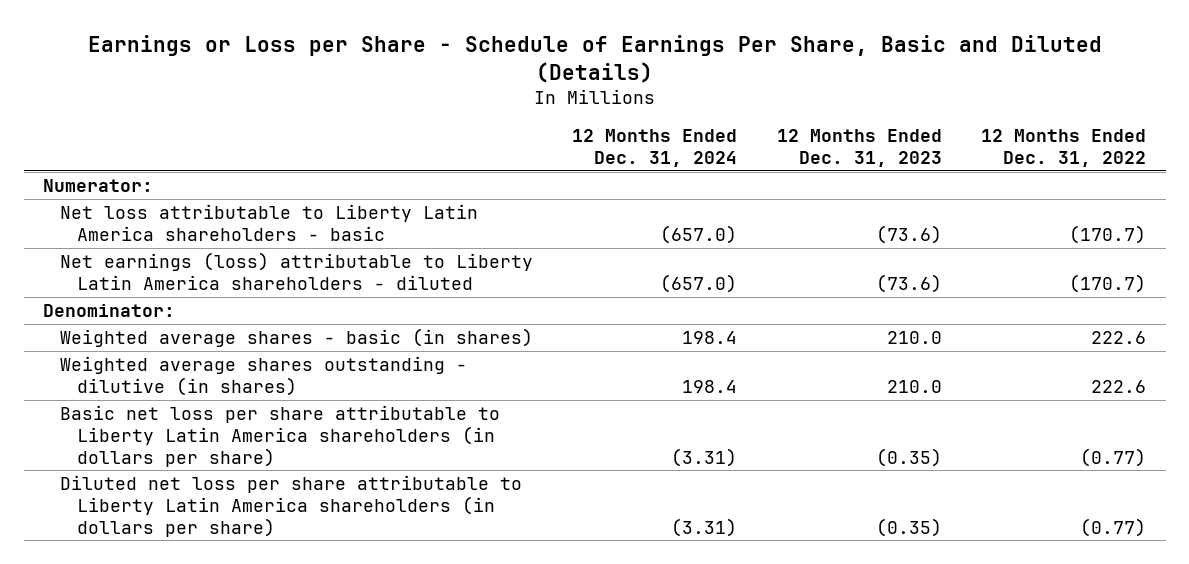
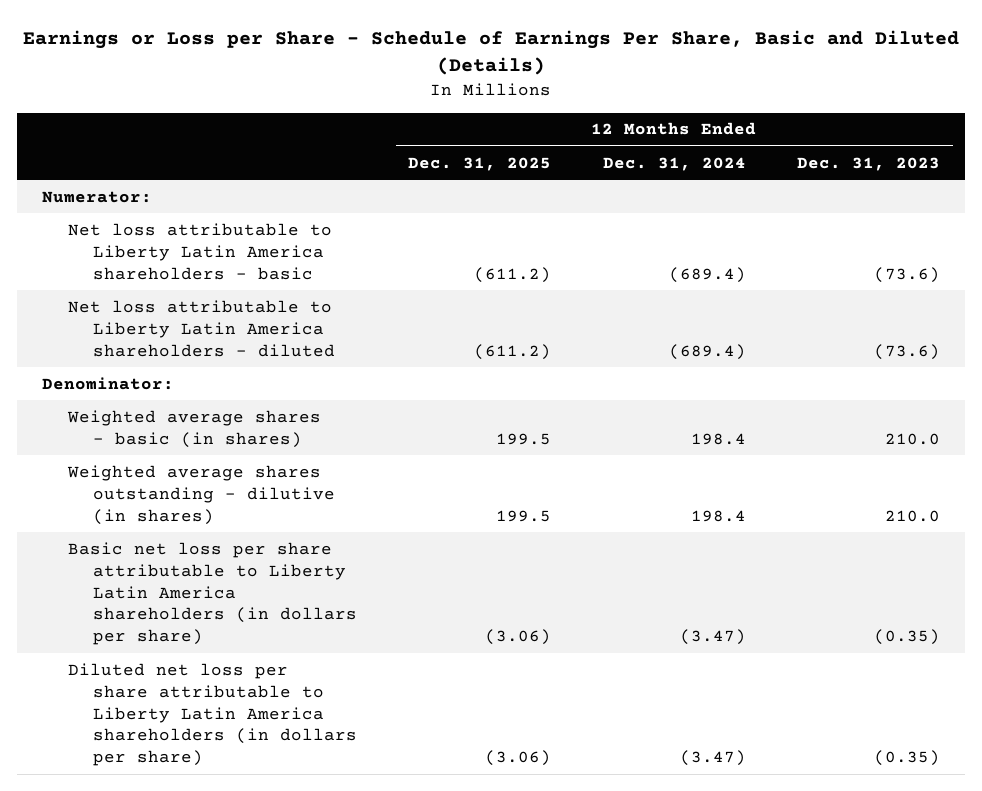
- | 12 Months Ended Dec. 31, 2024 | 12 Months Ended Dec. 31, 2023 | 12 Months Ended Dec. 31, 2022
+ | 12 Months Ended Dec. 31, 2025 | 12 Months Ended Dec. 31, 2024 | 12 Months Ended Dec. 31, 2023
- Net loss attributable to Liberty Latin America shareholders - basic | (657.0) | (73.6) | (170.7)
- Net earnings (loss) attributable to Liberty Latin America shareholders - diluted | (657.0) | (73.6) | (170.7)
+ Net loss attributable to Liberty Latin America shareholders - basic | (611.2) | (689.4) | (73.6)
+ Net loss attributable to Liberty Latin America shareholders - diluted | (611.2) | (689.4) | (73.6)
- Basic net loss per share attributable to Liberty Latin America shareholders (in dollars per share) | (3.31) | (0.35) | (0.77)
- Diluted net loss per share attributable to Liberty Latin America shareholders (in dollars per share) | (3.31) | (0.35) | (0.77)
+ Basic net loss per share attributable to Liberty Latin America shareholders (in dollars per share) | (3.06) | (3.47) | (0.35)
+ Diluted net loss per share attributable to Liberty Latin America shareholders (in dollars per share) | (3.06) | (3.47) | (0.35)

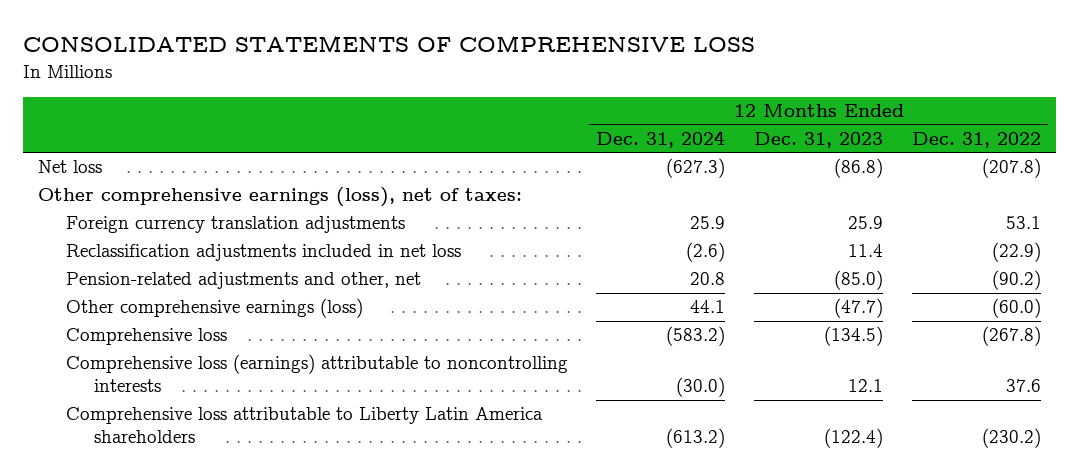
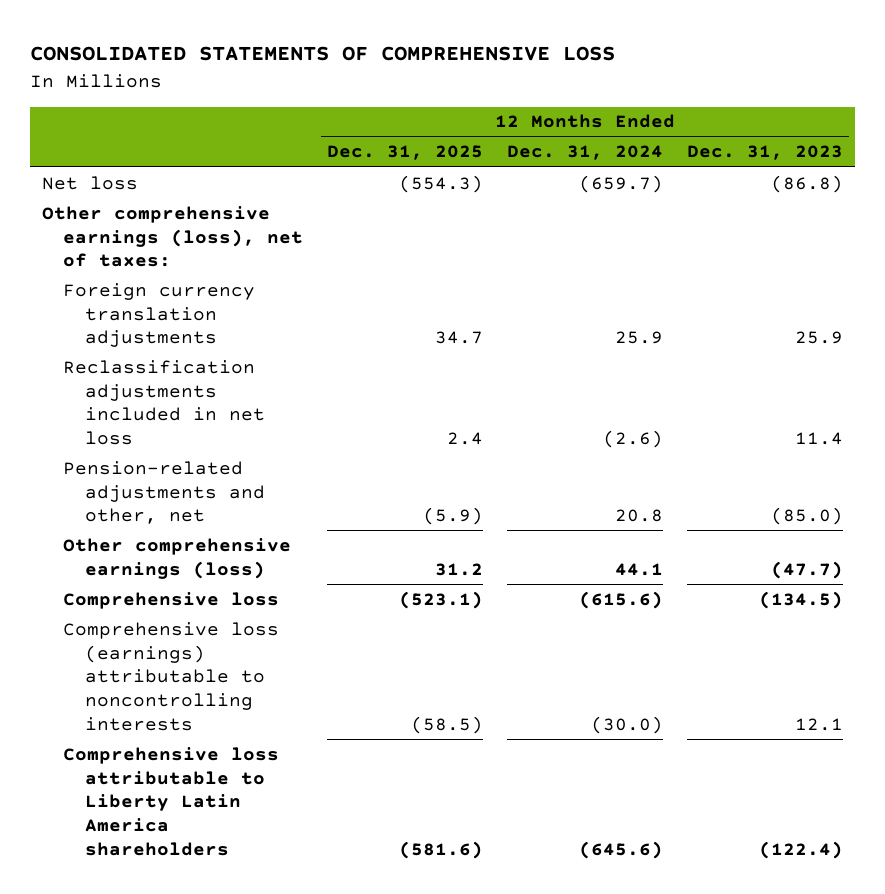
- | 12 Months Ended Dec. 31, 2024 | 12 Months Ended Dec. 31, 2023 | 12 Months Ended Dec. 31, 2022
+ | 12 Months Ended Dec. 31, 2025 | 12 Months Ended Dec. 31, 2024 | 12 Months Ended Dec. 31, 2023
- Net loss | (627.3) | (86.8) | (207.8)
+ Net loss | (554.3) | (659.7) | (86.8)
- Comprehensive loss | (583.2) | (134.5) | (267.8)
+ Comprehensive loss | (523.1) | (615.6) | (134.5)
- Comprehensive loss attributable to Liberty Latin America shareholders | (613.2) | (122.4) | (230.2)
+ Comprehensive loss attributable to Liberty Latin America shareholders | (581.6) | (645.6) | (122.4)

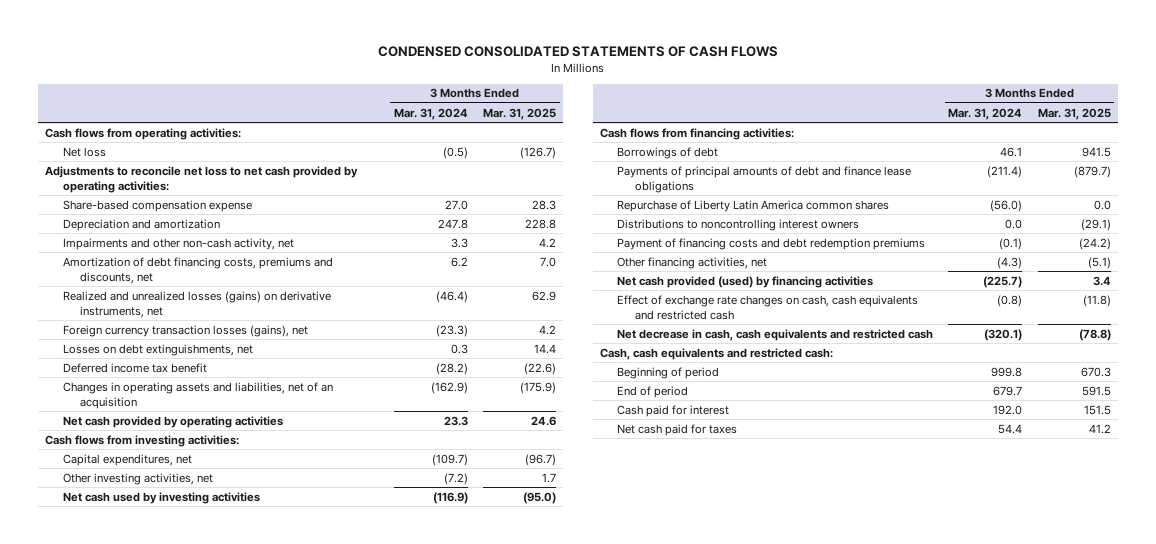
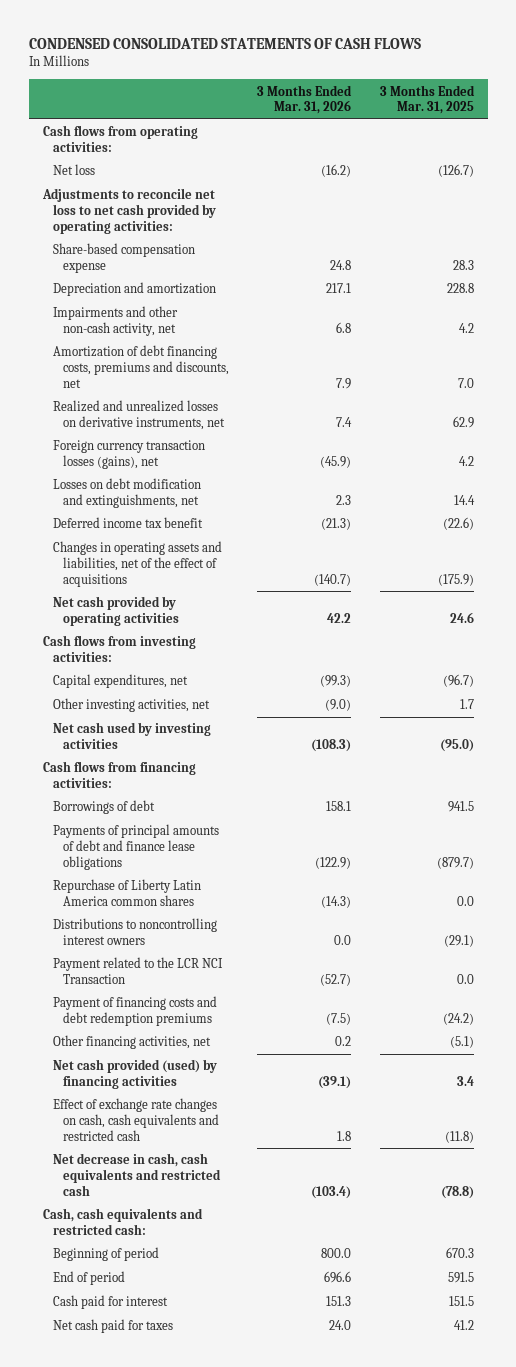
- | 3 Months Ended Mar. 31, 2024 | 3 Months Ended Mar. 31, 2025
+ | 3 Months Ended Mar. 31, 2026 | 3 Months Ended Mar. 31, 2025
- Realized and unrealized losses (gains) on derivative instruments, net | (46.4) | 62.9
+ Realized and unrealized losses on derivative instruments, net | 7.4 | 62.9
- Losses on debt extinguishments, net | 0.3 | 14.4
+ Losses on debt modification and extinguishments, net | 2.3 | 14.4
- Changes in operating assets and liabilities, net of an acquisition | (162.9) | (175.9)
+ Changes in operating assets and liabilities, net of the effect of acquisitions | (140.7) | (175.9)
+ Payment related to the LCR NCI Transaction | (52.7) | 0.0

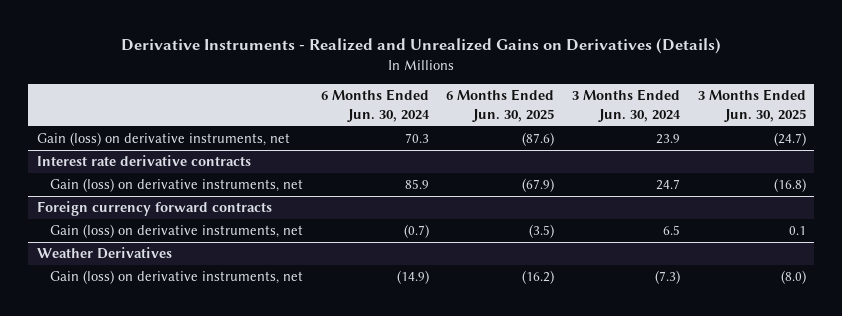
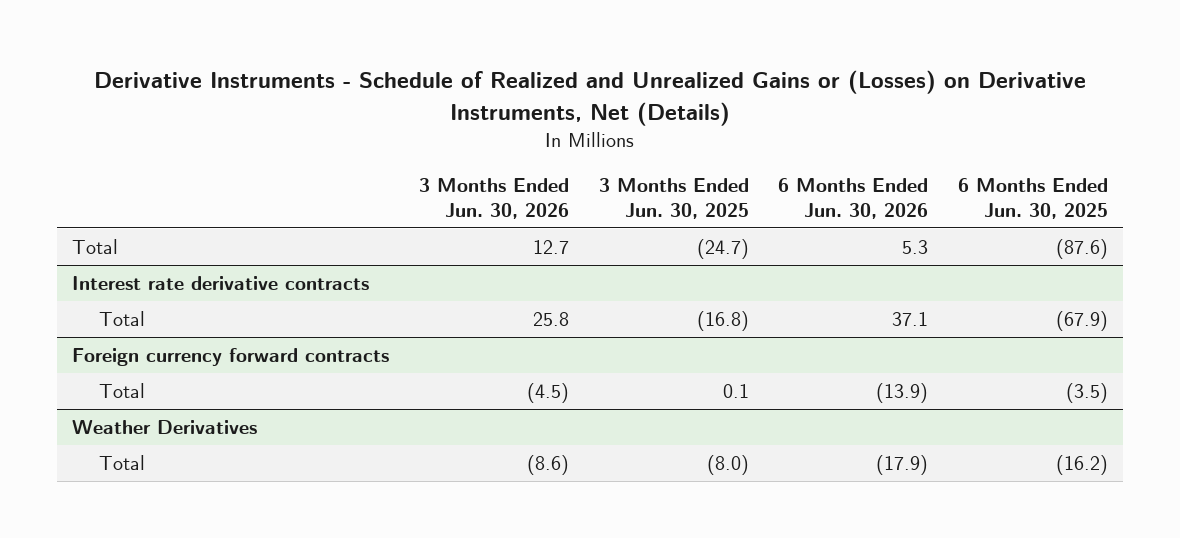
- Derivative Instruments - Realized and Unrealized Gains on Derivatives (Details)
+ Derivative Instruments - Schedule of Realized and Unrealized Gains or (Losses) on Derivative Instruments, Net (Details)
- | 6 Months Ended Jun. 30, 2024 | 6 Months Ended Jun. 30, 2025 | 3 Months Ended Jun. 30, 2024 | 3 Months Ended Jun. 30, 2025
+ | 3 Months Ended Jun. 30, 2026 | 3 Months Ended Jun. 30, 2025 | 6 Months Ended Jun. 30, 2026 | 6 Months Ended Jun. 30, 2025
- Gain (loss) on derivative instruments, net | 70.3 | (87.6) | 23.9 | (24.7)
+ Total | 12.7 | (24.7) | 5.3 | (87.6)
@ Interest rate derivative contracts
- Gain (loss) on derivative instruments, net | 85.9 | (67.9) | 24.7 | (16.8)
+ Total | 25.8 | (16.8) | 37.1 | (67.9)
@ Foreign currency forward contracts
- Gain (loss) on derivative instruments, net | (0.7) | (3.5) | 6.5 | 0.1
+ Total | (4.5) | 0.1 | (13.9) | (3.5)
@ Weather Derivatives
- Gain (loss) on derivative instruments, net | (14.9) | (16.2) | (7.3) | (8.0)
+ Total | (8.6) | (8.0) | (17.9) | (16.2)

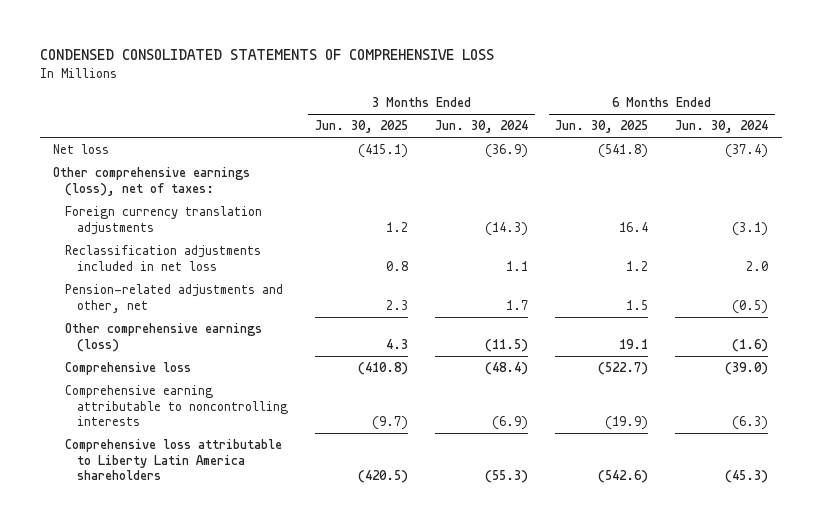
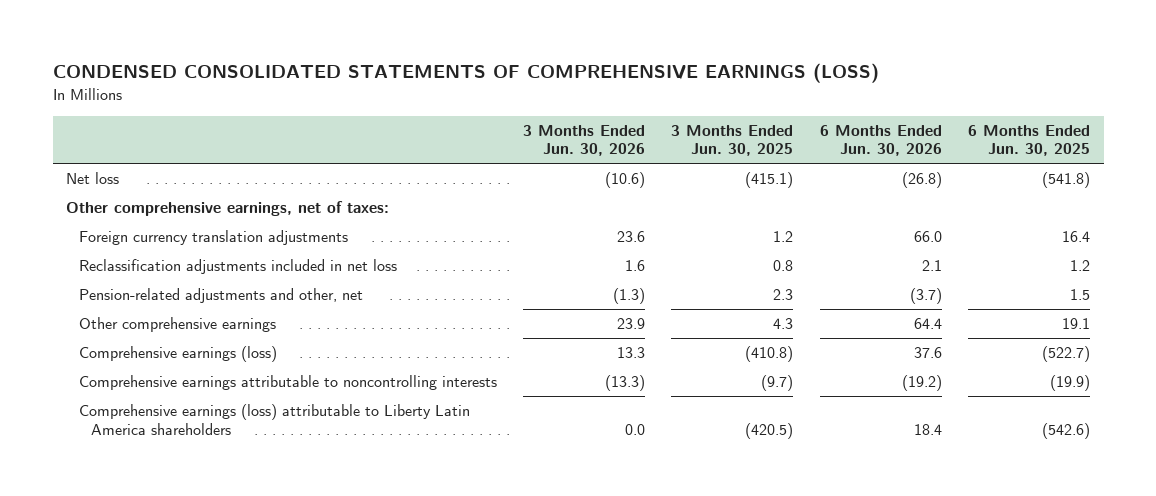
- CONDENSED CONSOLIDATED STATEMENTS OF COMPREHENSIVE LOSS
+ CONDENSED CONSOLIDATED STATEMENTS OF COMPREHENSIVE EARNINGS (LOSS)
- | 3 Months Ended Jun. 30, 2025 | 3 Months Ended Jun. 30, 2024 | 6 Months Ended Jun. 30, 2025 | 6 Months Ended Jun. 30, 2024
+ | 3 Months Ended Jun. 30, 2026 | 3 Months Ended Jun. 30, 2025 | 6 Months Ended Jun. 30, 2026 | 6 Months Ended Jun. 30, 2025
- Other comprehensive earnings (loss), net of taxes:
+ Other comprehensive earnings, net of taxes:
- Other comprehensive earnings (loss) | 4.3 | (11.5) | 19.1 | (1.6)
- Comprehensive loss | (410.8) | (48.4) | (522.7) | (39.0)
- Comprehensive earning attributable to noncontrolling interests | (9.7) | (6.9) | (19.9) | (6.3)
- Comprehensive loss attributable to Liberty Latin America shareholders | (420.5) | (55.3) | (542.6) | (45.3)
+ Other comprehensive earnings | 23.9 | 4.3 | 64.4 | 19.1
+ Comprehensive earnings (loss) | 13.3 | (410.8) | 37.6 | (522.7)
+ Comprehensive earnings attributable to noncontrolling interests | (13.3) | (9.7) | (19.2) | (19.9)
+ Comprehensive earnings (loss) attributable to Liberty Latin America shareholders | 0.0 | (420.5) | 18.4 | (542.6)

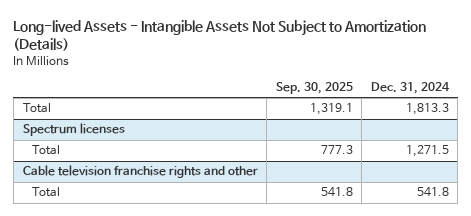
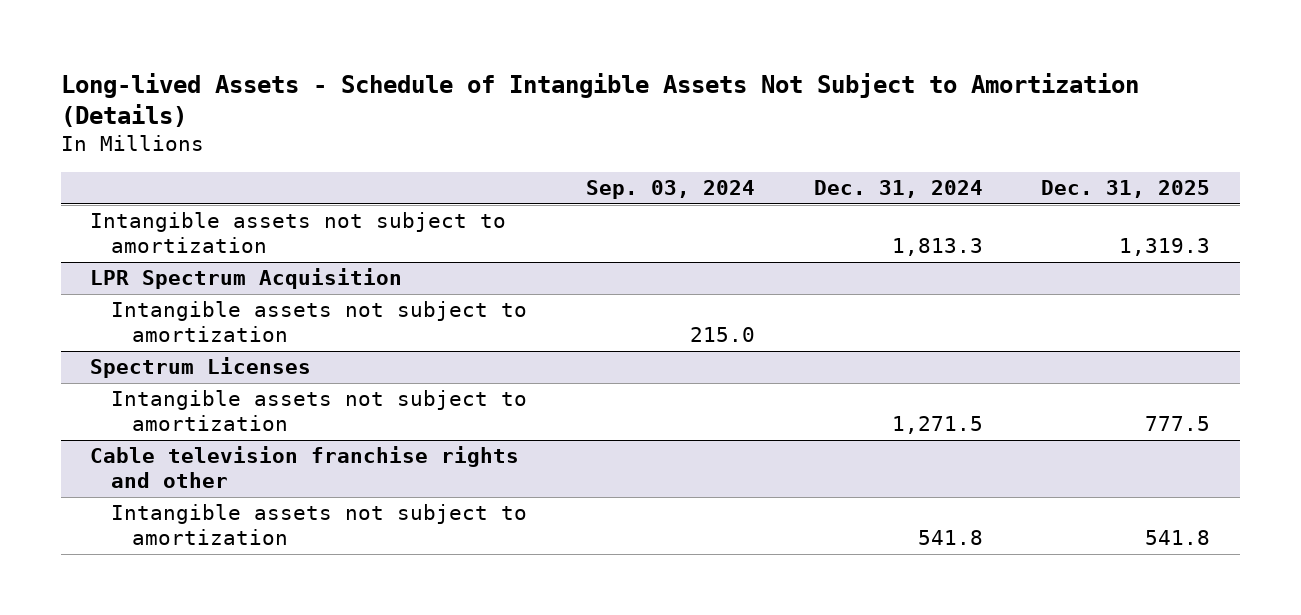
- Long-lived Assets - Intangible Assets Not Subject to Amortization (Details)
+ Long-lived Assets - Schedule of Intangible Assets Not Subject to Amortization (Details)
- | Sep. 30, 2025 | Dec. 31, 2024
+ | Sep. 03, 2024 | Dec. 31, 2024 | Dec. 31, 2025
- Total | 1,319.1 | 1,813.3
- Spectrum licenses
- Total | 777.3 | 1,271.5
+ Intangible assets not subject to amortization | | 1,813.3 | 1,319.3
+ LPR Spectrum Acquisition
+ Intangible assets not subject to amortization | 215.0 | |
+ Spectrum Licenses
+ Intangible assets not subject to amortization | | 1,271.5 | 777.5
@ Cable television franchise rights and other
- Total | 541.8 | 541.8
+ Intangible assets not subject to amortization | | 541.8 | 541.8

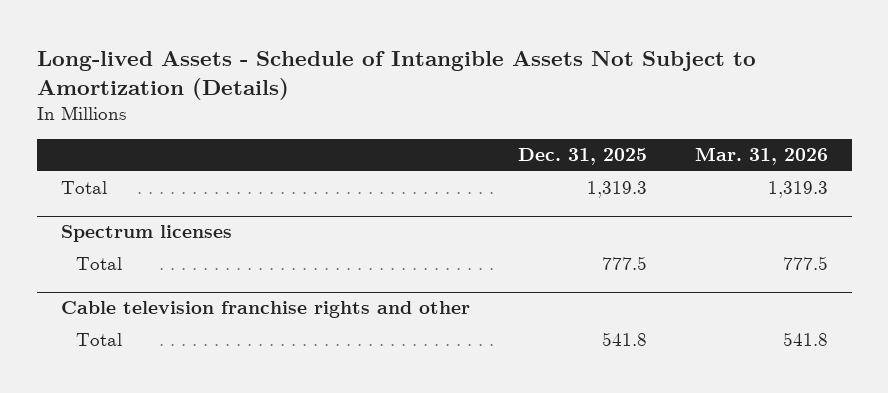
- | Sep. 03, 2024 | Dec. 31, 2024 | Dec. 31, 2025
+ | Dec. 31, 2025 | Mar. 31, 2026
- Intangible assets not subject to amortization | | 1,813.3 | 1,319.3
- LPR Spectrum Acquisition
- Intangible assets not subject to amortization | 215.0 | |
- Spectrum Licenses
- Intangible assets not subject to amortization | | 1,271.5 | 777.5
+ Total | 1,319.3 | 1,319.3
+ Spectrum licenses
+ Total | 777.5 | 777.5
@ Cable television franchise rights and other
- Intangible assets not subject to amortization | | 541.8 | 541.8
+ Total | 541.8 | 541.8

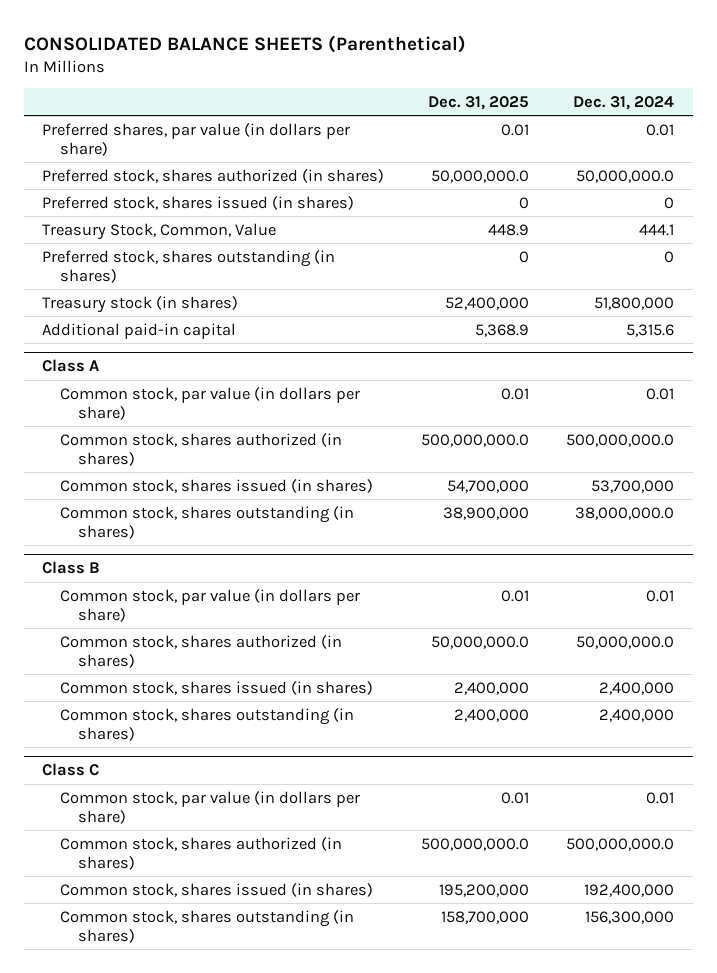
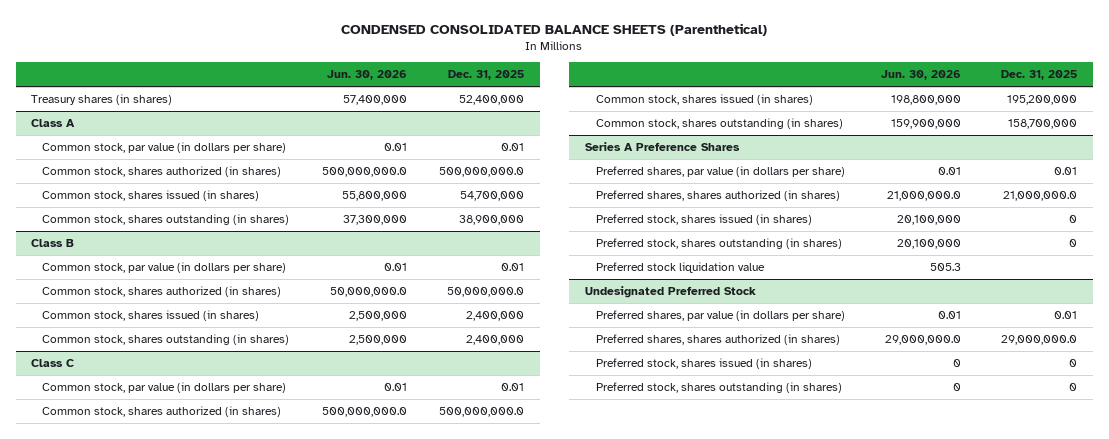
- CONSOLIDATED BALANCE SHEETS (Parenthetical)
+ CONDENSED CONSOLIDATED BALANCE SHEETS (Parenthetical)
- | Dec. 31, 2025 | Dec. 31, 2024
+ | Jun. 30, 2026 | Dec. 31, 2025
- Preferred shares, par value (in dollars per share) | 0.01 | 0.01
- Preferred stock, shares authorized (in shares) | 50,000,000.0 | 50,000,000.0
- Preferred stock, shares issued (in shares) | 0 | 0
- Treasury Stock, Common, Value | 448.9 | 444.1
- Preferred stock, shares outstanding (in shares) | 0 | 0
- Treasury stock (in shares) | 52,400,000 | 51,800,000
- Additional paid-in capital | 5,368.9 | 5,315.6
+ Treasury shares (in shares) | 57,400,000 | 52,400,000
+ Series A Preference Shares
+ Preferred shares, par value (in dollars per share) | 0.01 | 0.01
+ Preferred shares, shares authorized (in shares) | 21,000,000.0 | 21,000,000.0
+ Preferred stock, shares issued (in shares) | 20,100,000 | 0
+ Preferred stock, shares outstanding (in shares) | 20,100,000 | 0
+ Preferred stock liquidation value | 505.3 |
+ Undesignated Preferred Stock
+ Preferred shares, par value (in dollars per share) | 0.01 | 0.01
+ Preferred shares, shares authorized (in shares) | 29,000,000.0 | 29,000,000.0
+ Preferred stock, shares issued (in shares) | 0 | 0
+ Preferred stock, shares outstanding (in shares) | 0 | 0

